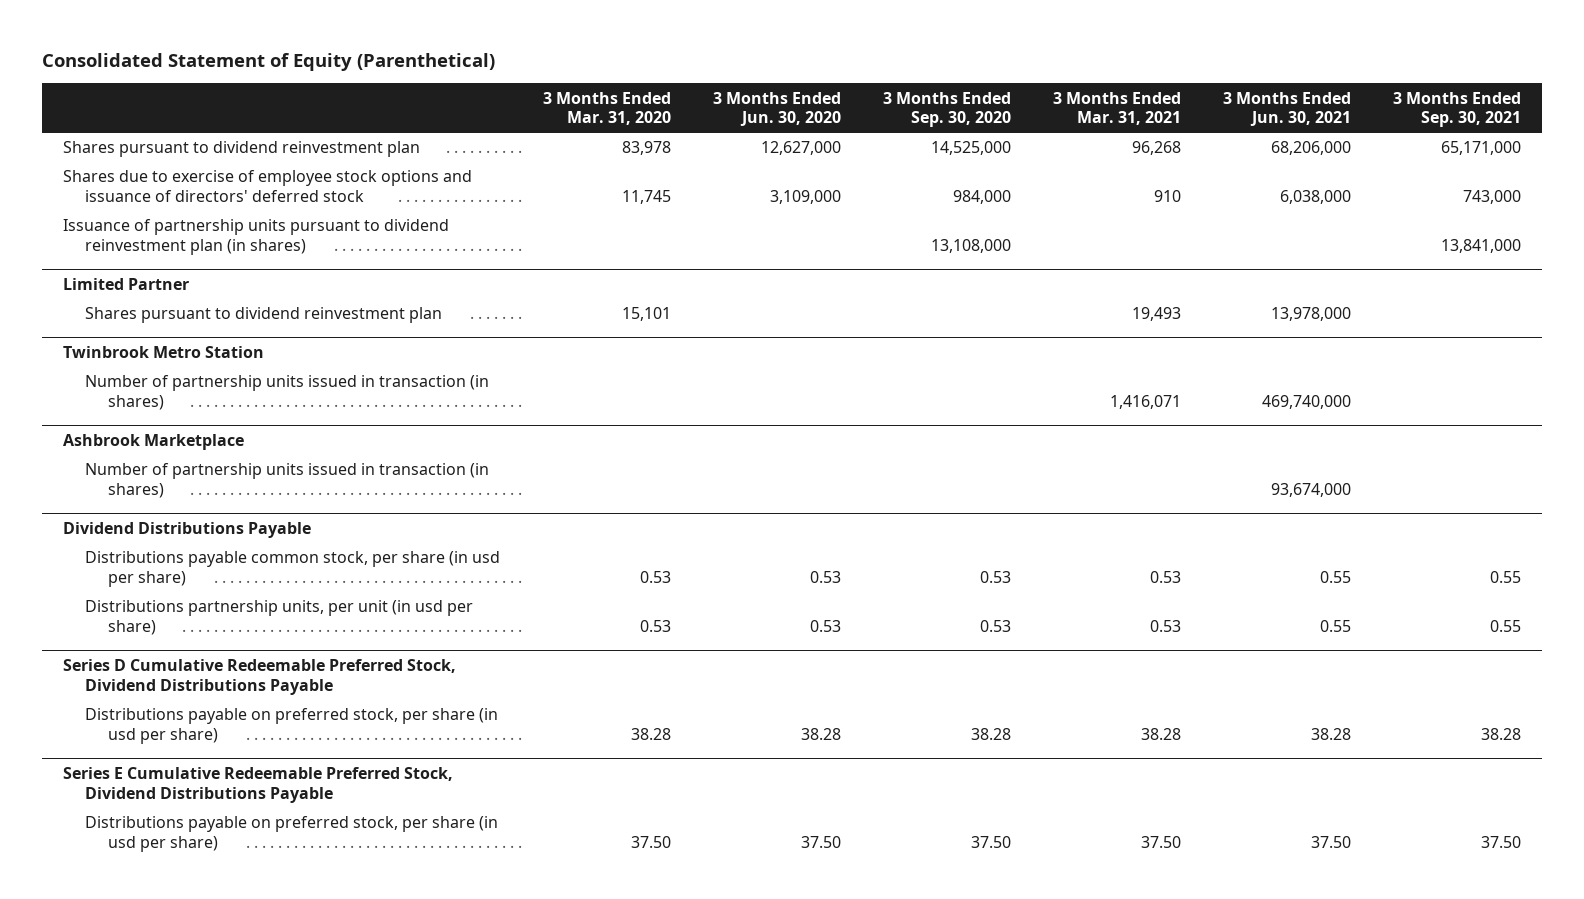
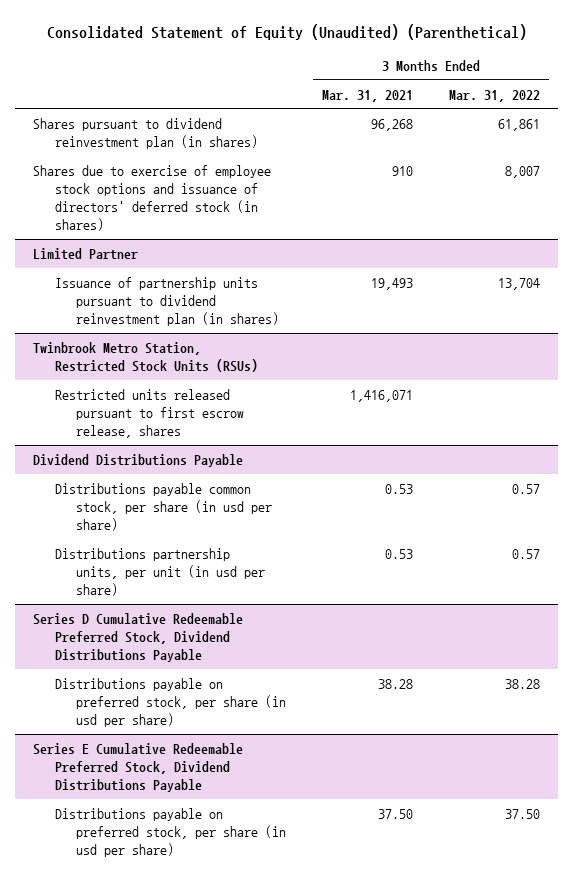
- Consolidated Statement of Equity (Parenthetical)
+ Consolidated Statement of Equity (Unaudited) (Parenthetical)
- | 3 Months Ended Mar. 31, 2020 | 3 Months Ended Jun. 30, 2020 | 3 Months Ended Sep. 30, 2020 | 3 Months Ended Mar. 31, 2021 | 3 Months Ended Jun. 30, 2021 | 3 Months Ended Sep. 30, 2021
+ | 3 Months Ended Mar. 31, 2021 | 3 Months Ended Mar. 31, 2022
- Shares pursuant to dividend reinvestment plan | 83,978 | 12,627,000 | 14,525,000 | 96,268 | 68,206,000 | 65,171,000
- Shares due to exercise of employee stock options and issuance of directors' deferred stock | 11,745 | 3,109,000 | 984,000 | 910 | 6,038,000 | 743,000
- Issuance of partnership units pursuant to dividend reinvestment plan (in shares) | | | 13,108,000 | | | 13,841,000
+ Shares pursuant to dividend reinvestment plan (in shares) | 96,268 | 61,861
+ Shares due to exercise of employee stock options and issuance of directors' deferred stock (in shares) | 910 | 8,007
@ Limited Partner
- Shares pursuant to dividend reinvestment plan | 15,101 | | | 19,493 | 13,978,000 |
- Twinbrook Metro Station
- Number of partnership units issued in transaction (in shares) | | | | 1,416,071 | 469,740,000 |
- Ashbrook Marketplace
- Number of partnership units issued in transaction (in shares) | | | | | 93,674,000 |
@ Limited Partner
+ Issuance of partnership units pursuant to dividend reinvestment plan (in shares) | 19,493 | 13,704
+ Twinbrook Metro Station, Restricted Stock Units (RSUs)
+ Restricted units released pursuant to first escrow release, shares | 1,416,071 |

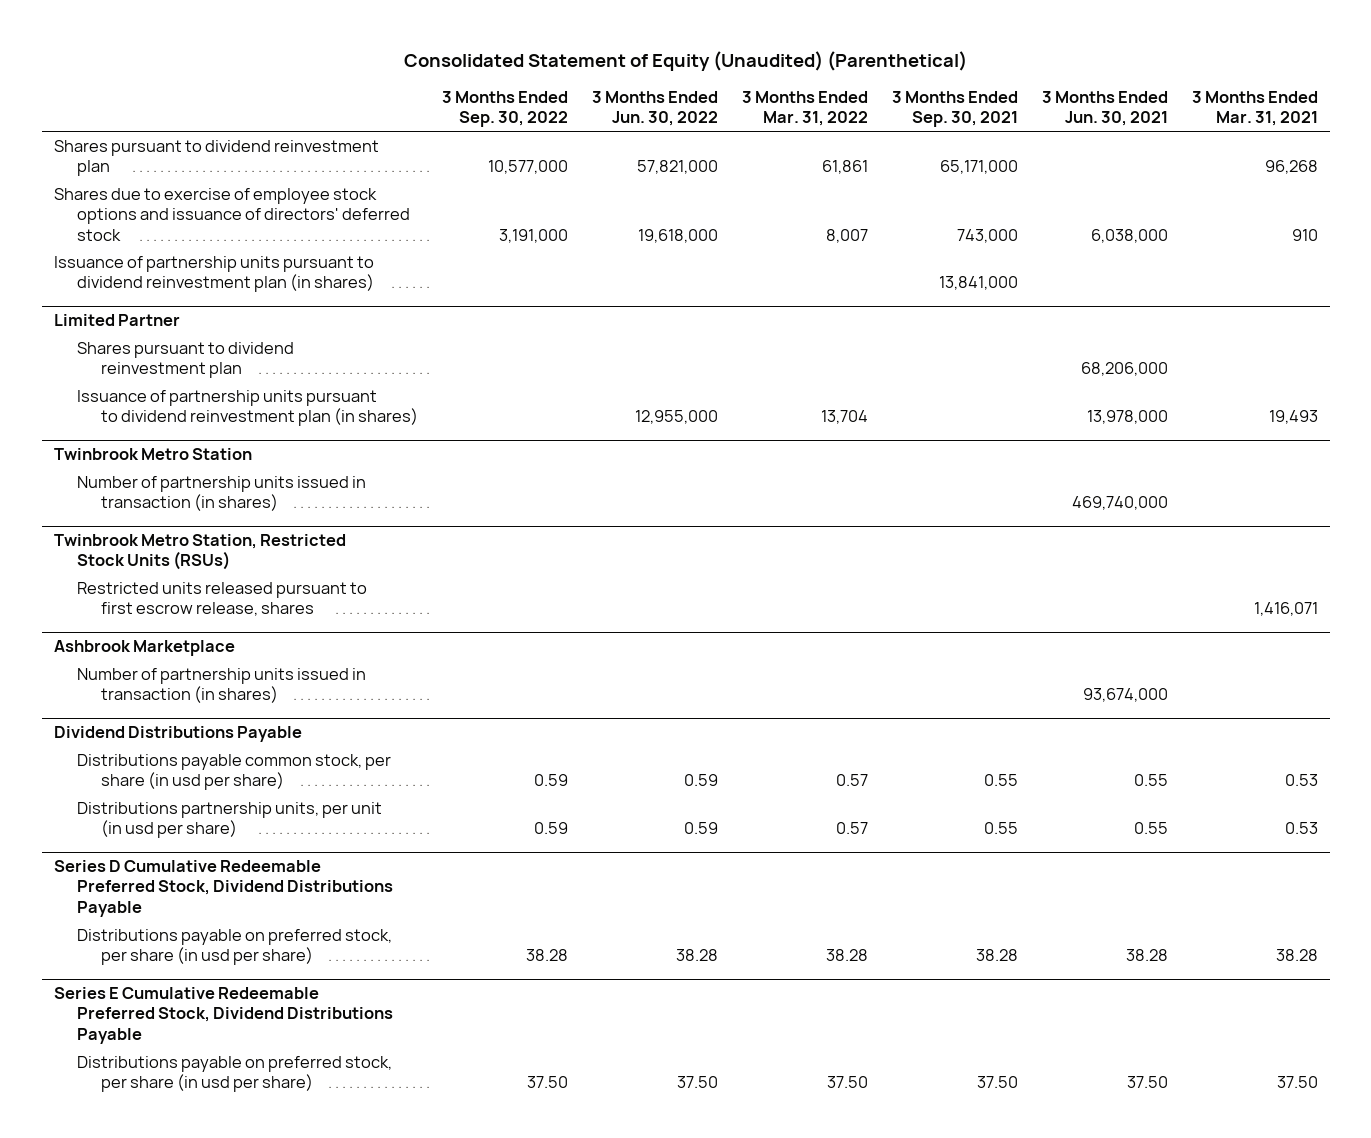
- | 3 Months Ended Mar. 31, 2021 | 3 Months Ended Mar. 31, 2022
+ | 3 Months Ended Sep. 30, 2022 | 3 Months Ended Jun. 30, 2022 | 3 Months Ended Mar. 31, 2022 | 3 Months Ended Sep. 30, 2021 | 3 Months Ended Jun. 30, 2021 | 3 Months Ended Mar. 31, 2021
- Shares pursuant to dividend reinvestment plan (in shares) | 96,268 | 61,861
- Shares due to exercise of employee stock options and issuance of directors' deferred stock (in shares) | 910 | 8,007
+ Shares pursuant to dividend reinvestment plan | 10,577,000 | 57,821,000 | 61,861 | 65,171,000 | | 96,268
+ Shares due to exercise of employee stock options and issuance of directors' deferred stock | 3,191,000 | 19,618,000 | 8,007 | 743,000 | 6,038,000 | 910
+ Issuance of partnership units pursuant to dividend reinvestment plan (in shares) | | | | 13,841,000 | |
@ Limited Partner
+ Shares pursuant to dividend reinvestment plan | | | | | 68,206,000 |
+ Twinbrook Metro Station
+ Number of partnership units issued in transaction (in shares) | | | | | 469,740,000 |
+ Ashbrook Marketplace
+ Number of partnership units issued in transaction (in shares) | | | | | 93,674,000 |

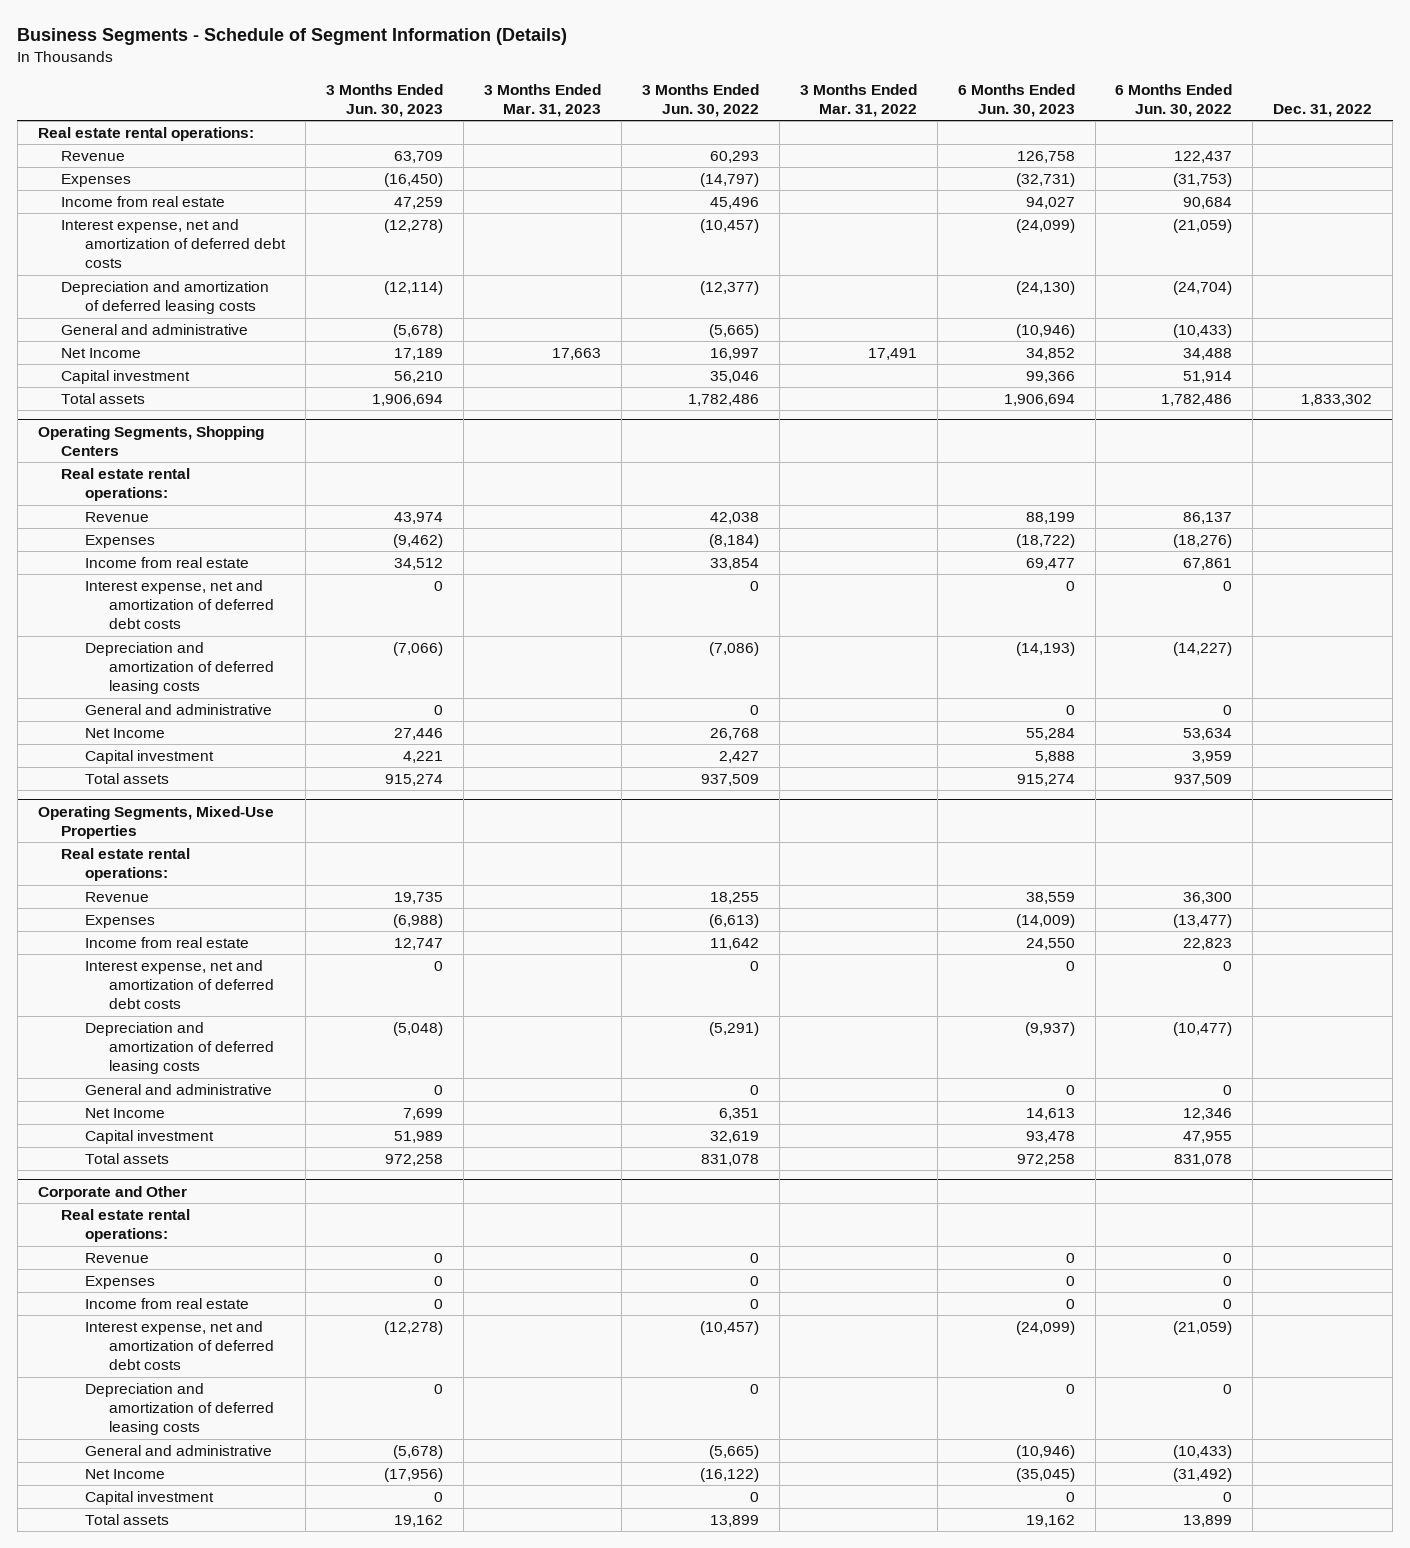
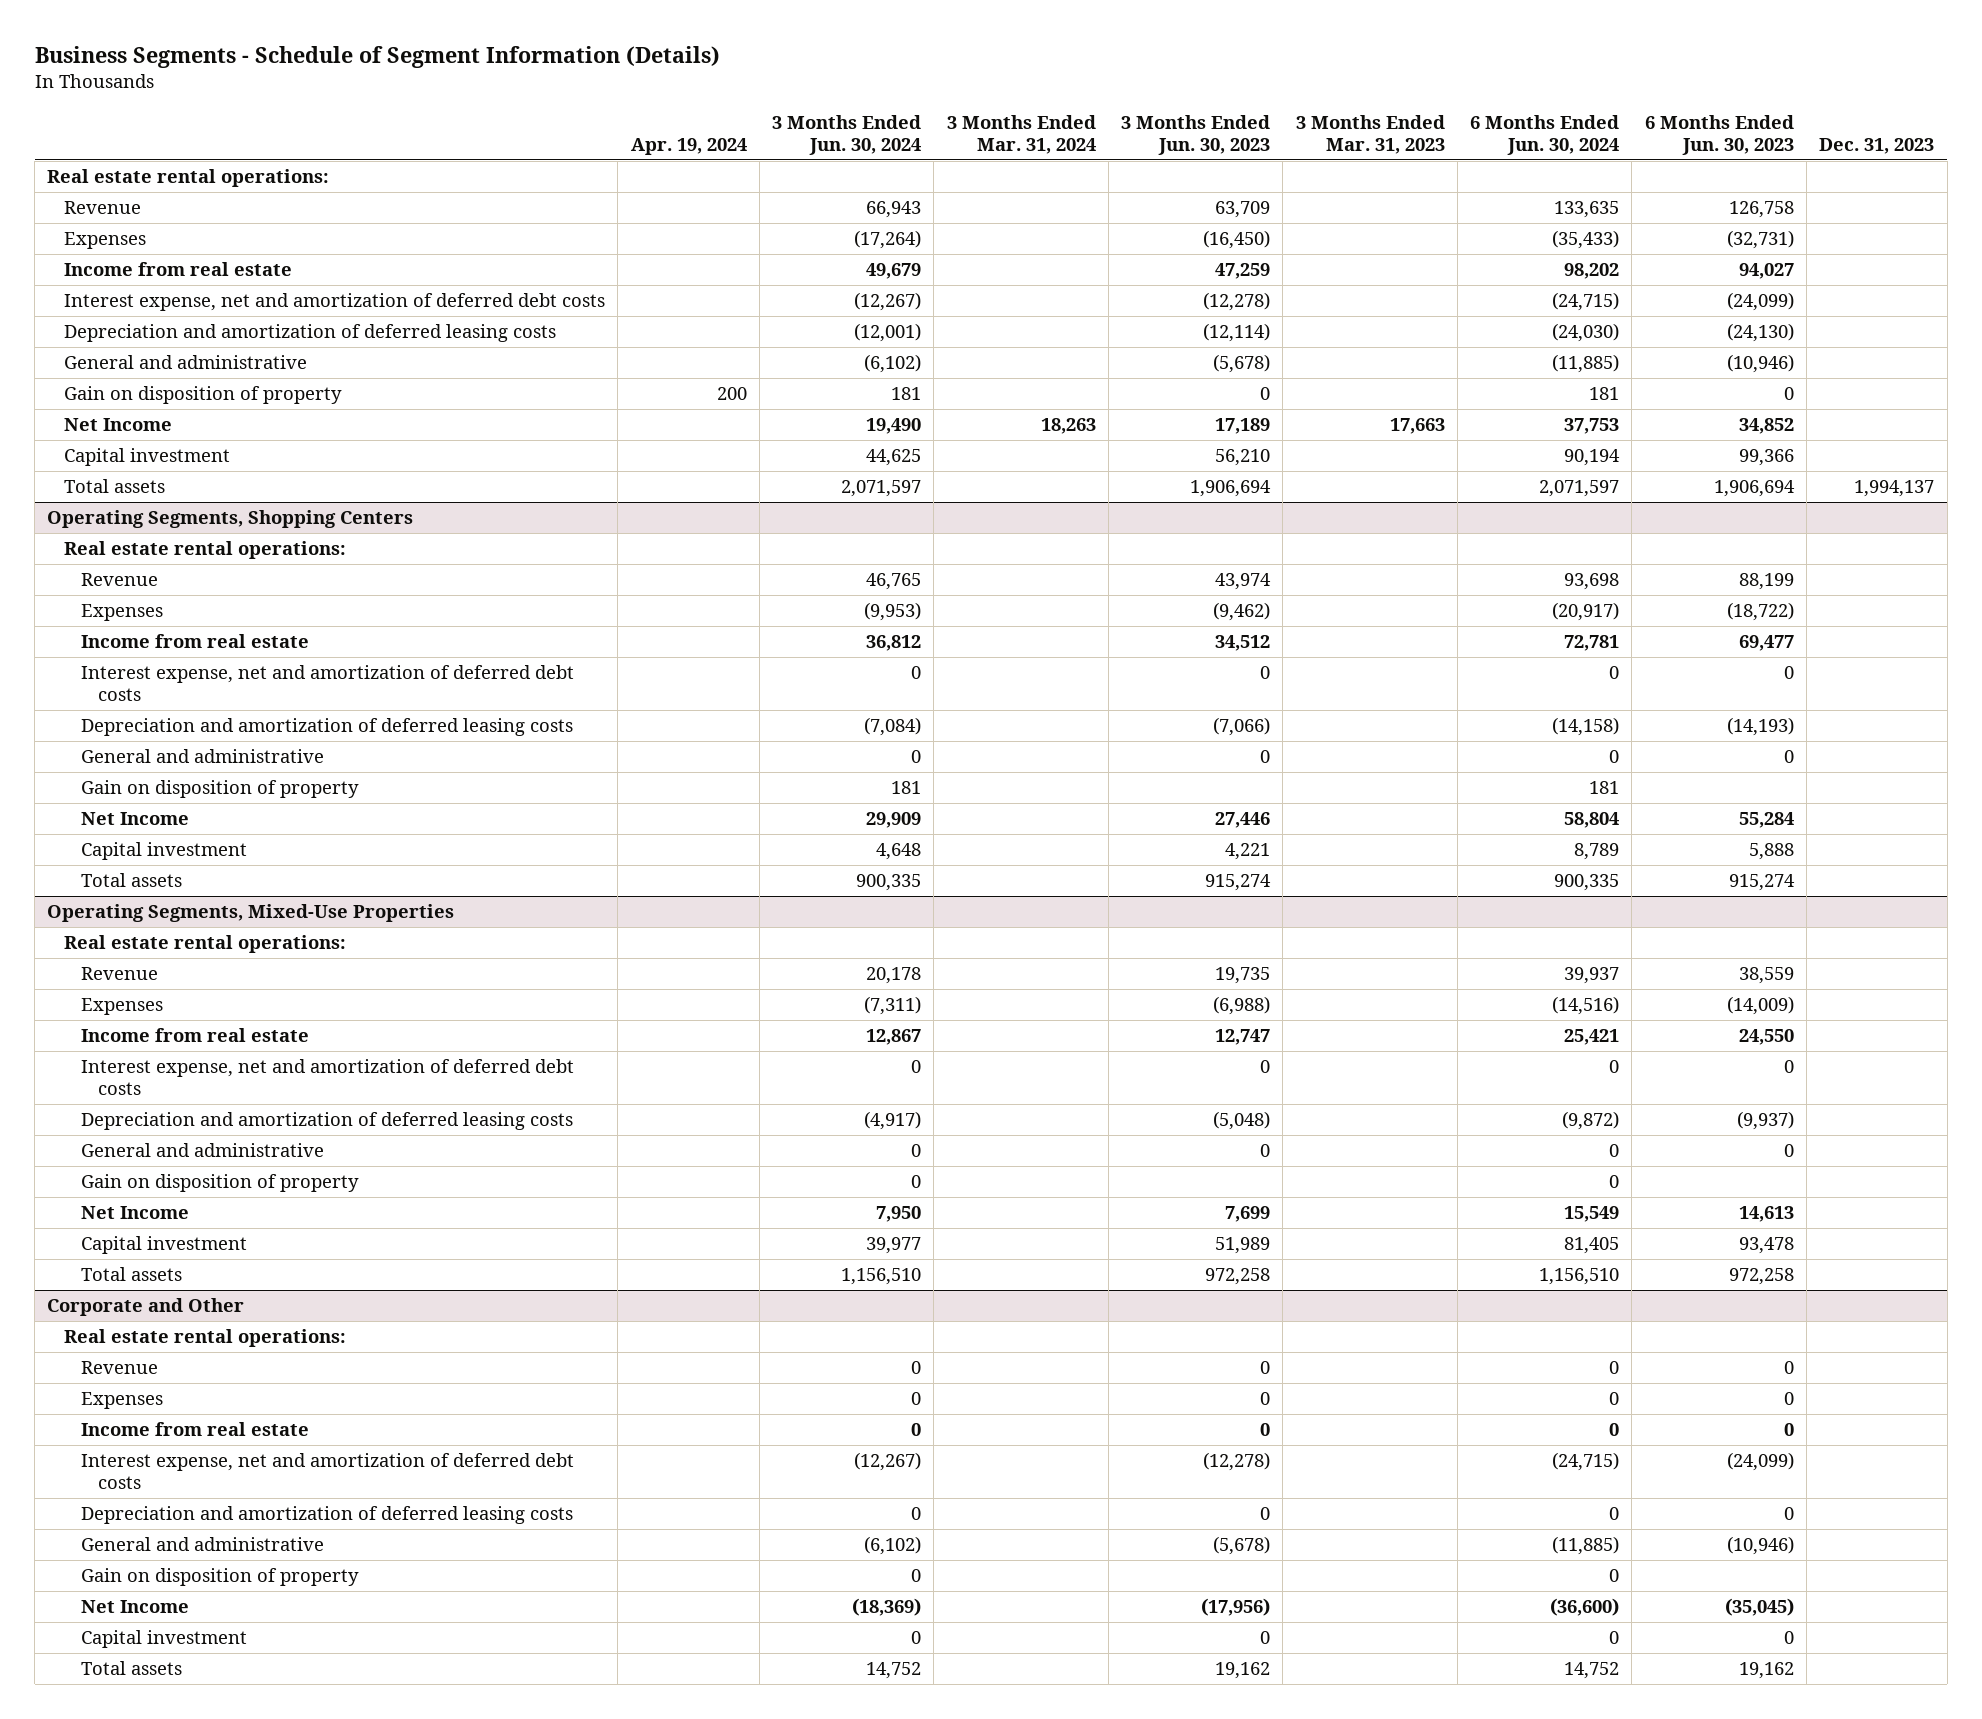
- | 3 Months Ended Jun. 30, 2023 | 3 Months Ended Mar. 31, 2023 | 3 Months Ended Jun. 30, 2022 | 3 Months Ended Mar. 31, 2022 | 6 Months Ended Jun. 30, 2023 | 6 Months Ended Jun. 30, 2022 | Dec. 31, 2022
+ | Apr. 19, 2024 | 3 Months Ended Jun. 30, 2024 | 3 Months Ended Mar. 31, 2024 | 3 Months Ended Jun. 30, 2023 | 3 Months Ended Mar. 31, 2023 | 6 Months Ended Jun. 30, 2024 | 6 Months Ended Jun. 30, 2023 | Dec. 31, 2023
+ Gain on disposition of property | 200 | 181 | | 0 | | 181 | 0 |
@ Operating Segments, Shopping Centers
+ Gain on disposition of property | | 181 | | | | 181 | |
@ Operating Segments, Mixed-Use Properties
+ Gain on disposition of property | | 0 | | | | 0 | |
@ Corporate and Other
+ Gain on disposition of property | | 0 | | | | 0 | |

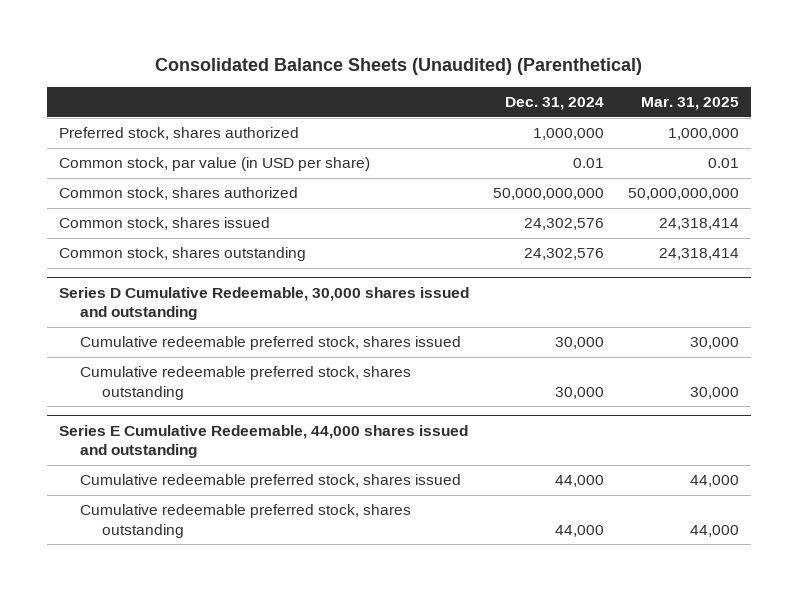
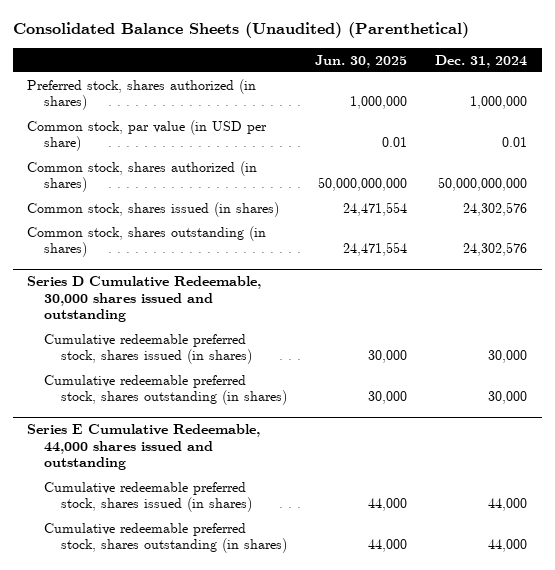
- | Dec. 31, 2024 | Mar. 31, 2025
+ | Jun. 30, 2025 | Dec. 31, 2024
- Preferred stock, shares authorized | 1,000,000 | 1,000,000
+ Preferred stock, shares authorized (in shares) | 1,000,000 | 1,000,000
- Common stock, shares authorized | 50,000,000,000 | 50,000,000,000
- Common stock, shares issued | 24,302,576 | 24,318,414
- Common stock, shares outstanding | 24,302,576 | 24,318,414
+ Common stock, shares authorized (in shares) | 50,000,000,000 | 50,000,000,000
+ Common stock, shares issued (in shares) | 24,471,554 | 24,302,576
+ Common stock, shares outstanding (in shares) | 24,471,554 | 24,302,576
@ Series D Cumulative Redeemable, 30,000 shares issued and outstanding
- Cumulative redeemable preferred stock, shares issued | 30,000 | 30,000
- Cumulative redeemable preferred stock, shares outstanding | 30,000 | 30,000
+ Cumulative redeemable preferred stock, shares issued (in shares) | 30,000 | 30,000
+ Cumulative redeemable preferred stock, shares outstanding (in shares) | 30,000 | 30,000
@ Series E Cumulative Redeemable, 44,000 shares issued and outstanding
- Cumulative redeemable preferred stock, shares issued | 44,000 | 44,000
- Cumulative redeemable preferred stock, shares outstanding | 44,000 | 44,000
+ Cumulative redeemable preferred stock, shares issued (in shares) | 44,000 | 44,000
+ Cumulative redeemable preferred stock, shares outstanding (in shares) | 44,000 | 44,000

